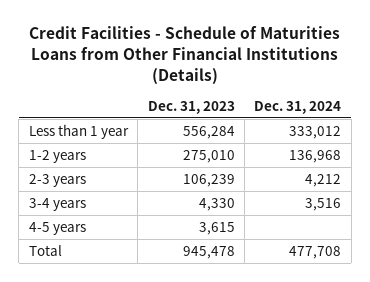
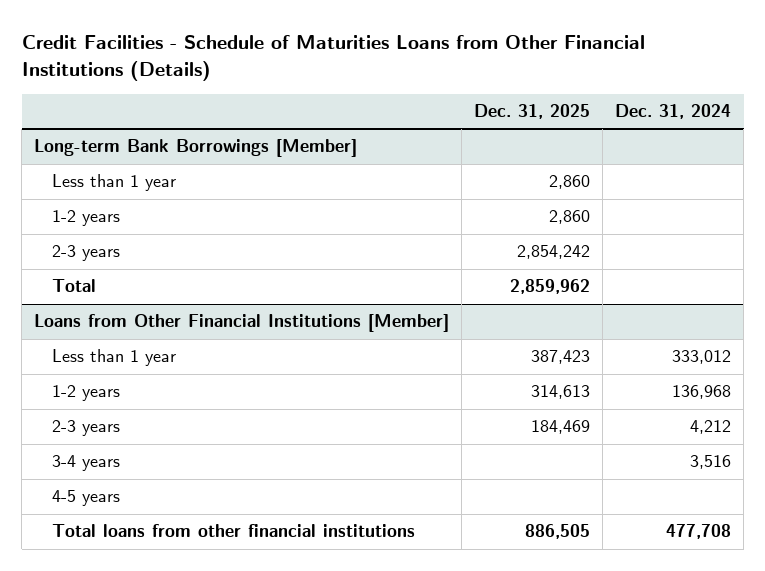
- | Dec. 31, 2023 | Dec. 31, 2024
+ | Dec. 31, 2025 | Dec. 31, 2024
+ Long-term Bank Borrowings [Member]
+ Less than 1 year | 2,860 |
+ 1-2 years | 2,860 |
+ 2-3 years | 2,854,242 |
+ Total | 2,859,962 |
+ Loans from Other Financial Institutions [Member]
- Total | 945,478 | 477,708
+ Total loans from other financial institutions | 886,505 | 477,708

